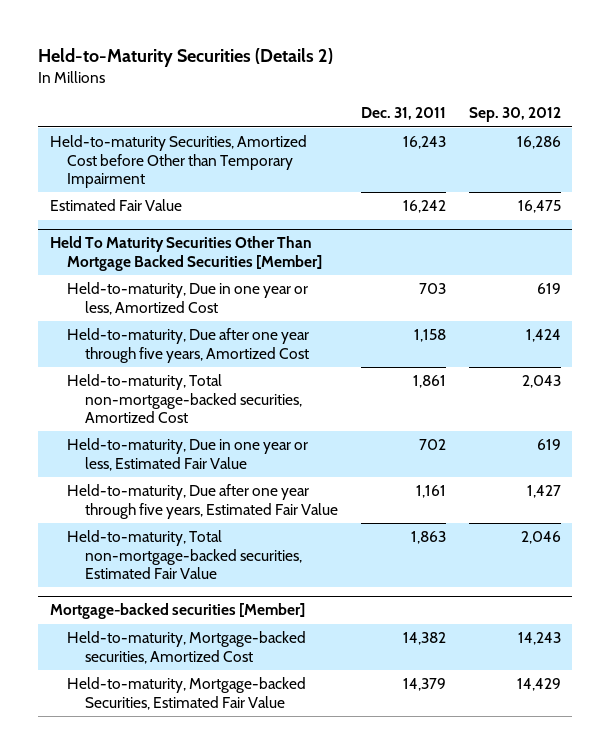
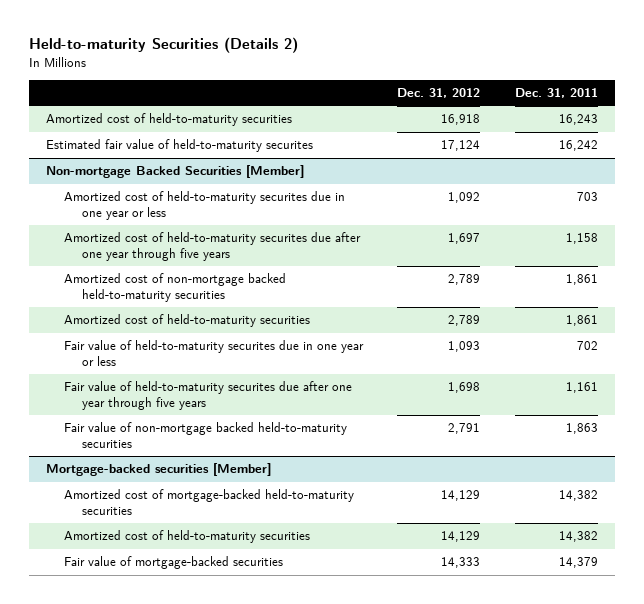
- Held-to-Maturity Securities (Details 2)
+ Held-to-maturity Securities (Details 2)
- | Dec. 31, 2011 | Sep. 30, 2012
+ | Dec. 31, 2012 | Dec. 31, 2011
- Held-to-maturity Securities, Amortized Cost before Other than Temporary Impairment | 16,243 | 16,286
- Estimated Fair Value | 16,242 | 16,475
- Held To Maturity Securities Other Than Mortgage Backed Securities [Member]
- Held-to-maturity, Due in one year or less, Amortized Cost | 703 | 619
- Held-to-maturity, Due after one year through five years, Amortized Cost | 1,158 | 1,424
- Held-to-maturity, Total non-mortgage-backed securities, Amortized Cost | 1,861 | 2,043
- Held-to-maturity, Due in one year or less, Estimated Fair Value | 702 | 619
- Held-to-maturity, Due after one year through five years, Estimated Fair Value | 1,161 | 1,427
- Held-to-maturity, Total non-mortgage-backed securities, Estimated Fair Value | 1,863 | 2,046
+ Amortized cost of held-to-maturity securities | 16,918 | 16,243
+ Estimated fair value of held-to-maturity securites | 17,124 | 16,242
+ Non-mortgage Backed Securities [Member]
+ Amortized cost of held-to-maturity securites due in one year or less | 1,092 | 703
+ Amortized cost of held-to-maturity securites due after one year through five years | 1,697 | 1,158
+ Amortized cost of non-mortgage backed held-to-maturity securities | 2,789 | 1,861
+ Amortized cost of held-to-maturity securities | 2,789 | 1,861
+ Fair value of held-to-maturity securites due in one year or less | 1,093 | 702
+ Fair value of held-to-maturity securites due after one year through five years | 1,698 | 1,161
+ Fair value of non-mortgage backed held-to-maturity securities | 2,791 | 1,863
@ Mortgage-backed securities [Member]
- Held-to-maturity, Mortgage-backed securities, Amortized Cost | 14,382 | 14,243
- Held-to-maturity, Mortgage-backed Securities, Estimated Fair Value | 14,379 | 14,429
+ Amortized cost of mortgage-backed held-to-maturity securities | 14,129 | 14,382
+ Amortized cost of held-to-maturity securities | 14,129 | 14,382
+ Fair value of mortgage-backed securities | 14,333 | 14,379

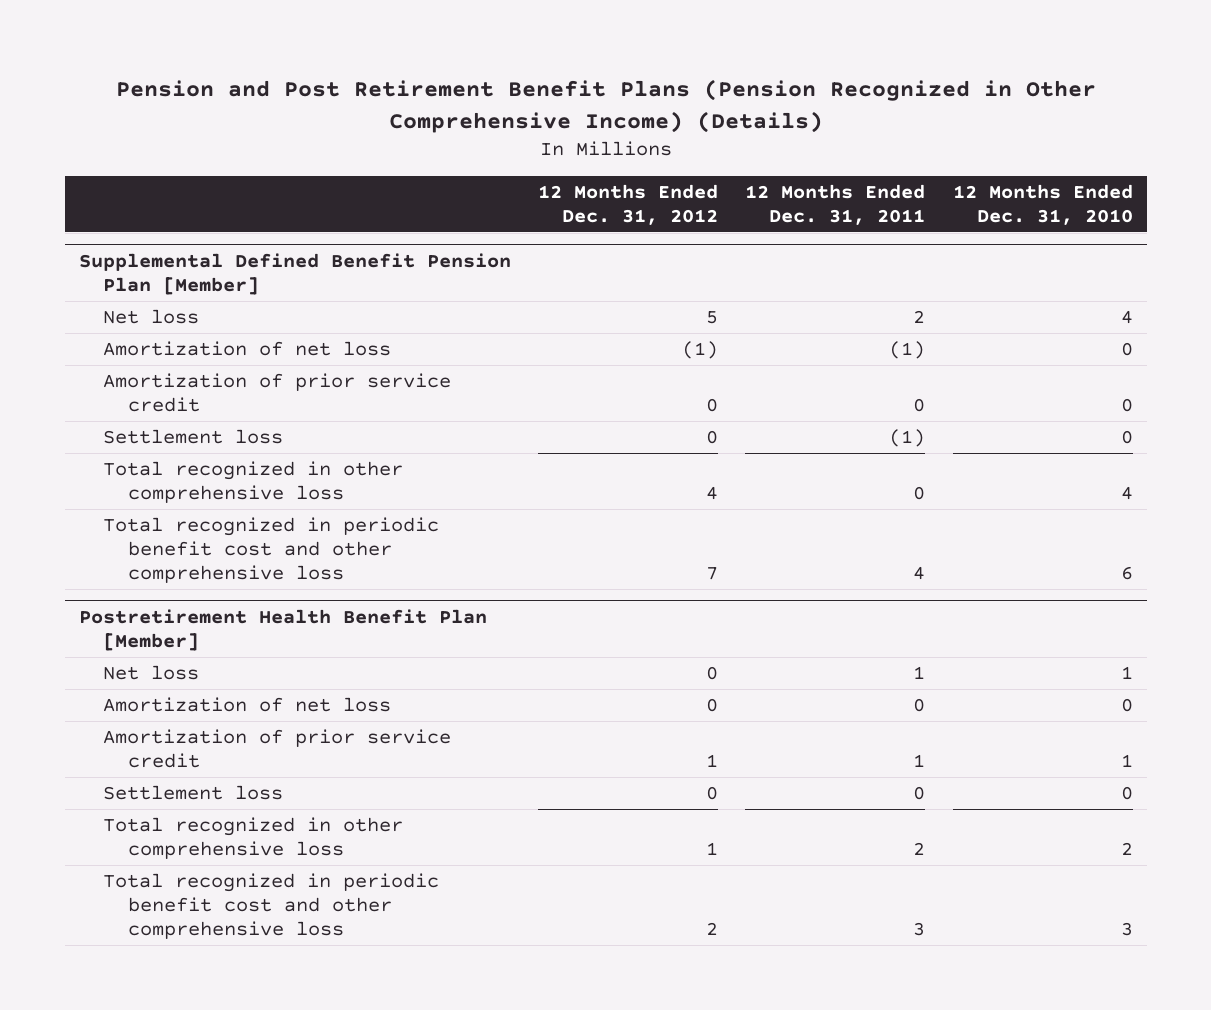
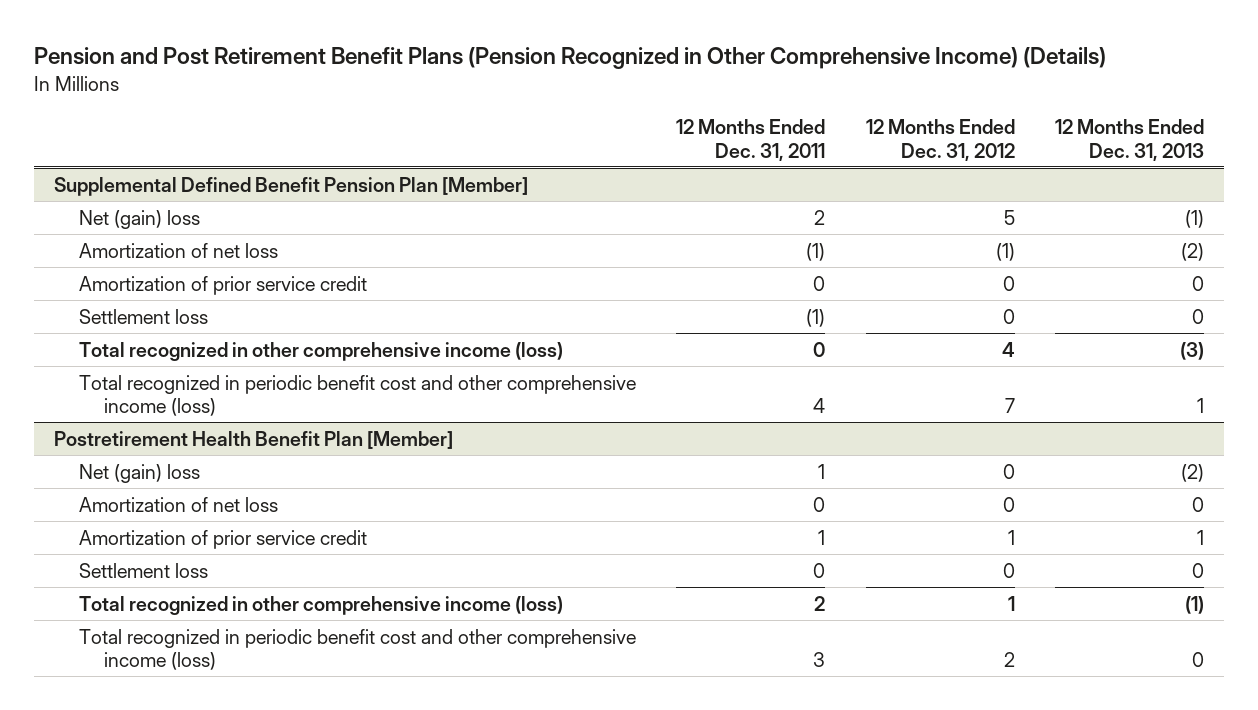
- | 12 Months Ended Dec. 31, 2012 | 12 Months Ended Dec. 31, 2011 | 12 Months Ended Dec. 31, 2010
+ | 12 Months Ended Dec. 31, 2011 | 12 Months Ended Dec. 31, 2012 | 12 Months Ended Dec. 31, 2013
@ Supplemental Defined Benefit Pension Plan [Member]
- Net loss | 5 | 2 | 4
+ Net (gain) loss | 2 | 5 | (1)
- Total recognized in other comprehensive loss | 4 | 0 | 4
- Total recognized in periodic benefit cost and other comprehensive loss | 7 | 4 | 6
+ Total recognized in other comprehensive income (loss) | 0 | 4 | (3)
+ Total recognized in periodic benefit cost and other comprehensive income (loss) | 4 | 7 | 1
@ Postretirement Health Benefit Plan [Member]
- Net loss | 0 | 1 | 1
+ Net (gain) loss | 1 | 0 | (2)
- Total recognized in other comprehensive loss | 1 | 2 | 2
- Total recognized in periodic benefit cost and other comprehensive loss | 2 | 3 | 3
+ Total recognized in other comprehensive income (loss) | 2 | 1 | (1)
+ Total recognized in periodic benefit cost and other comprehensive income (loss) | 3 | 2 | 0

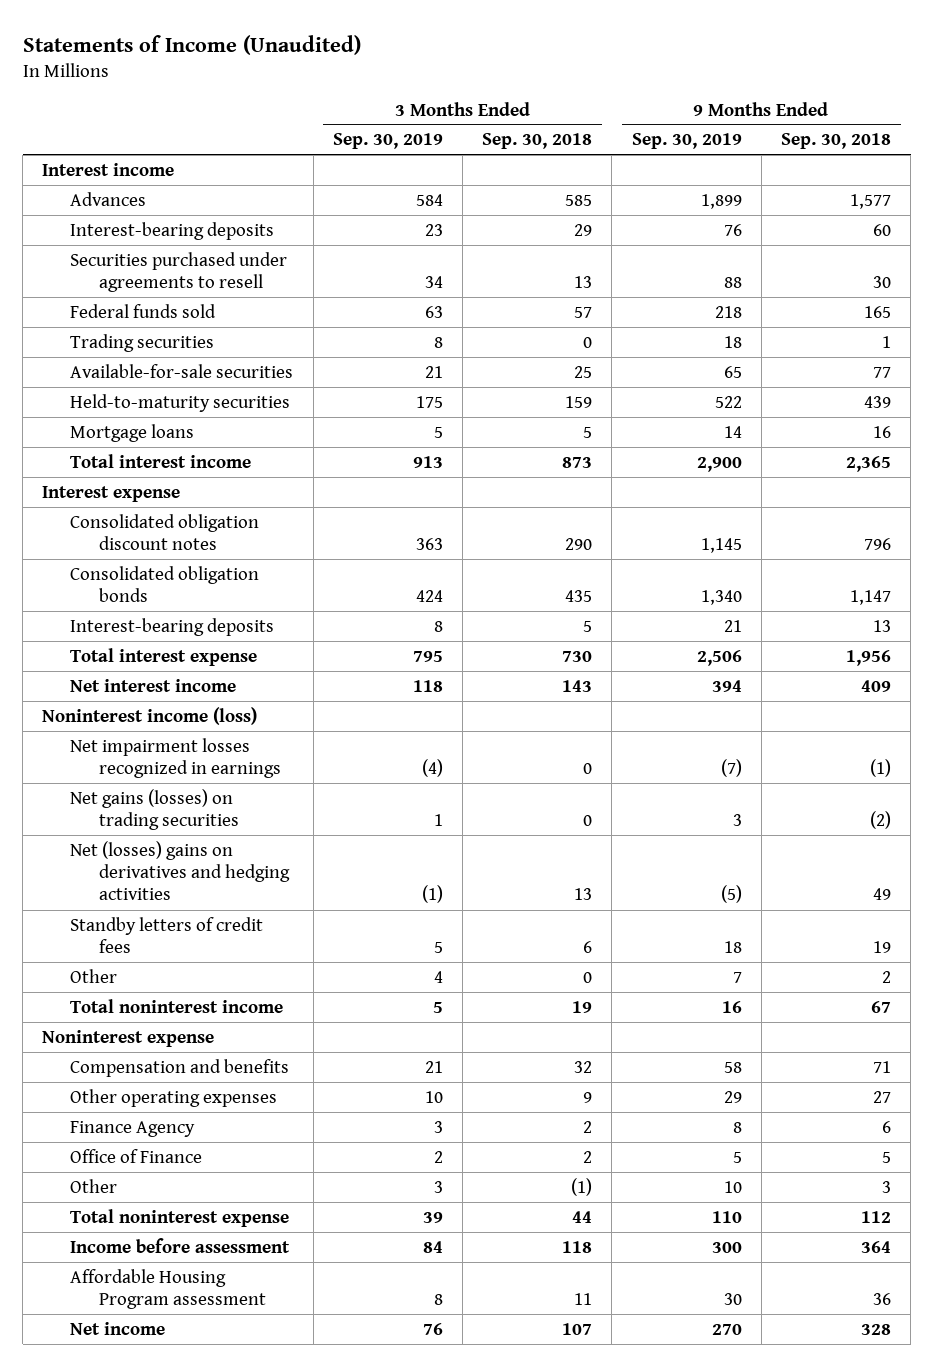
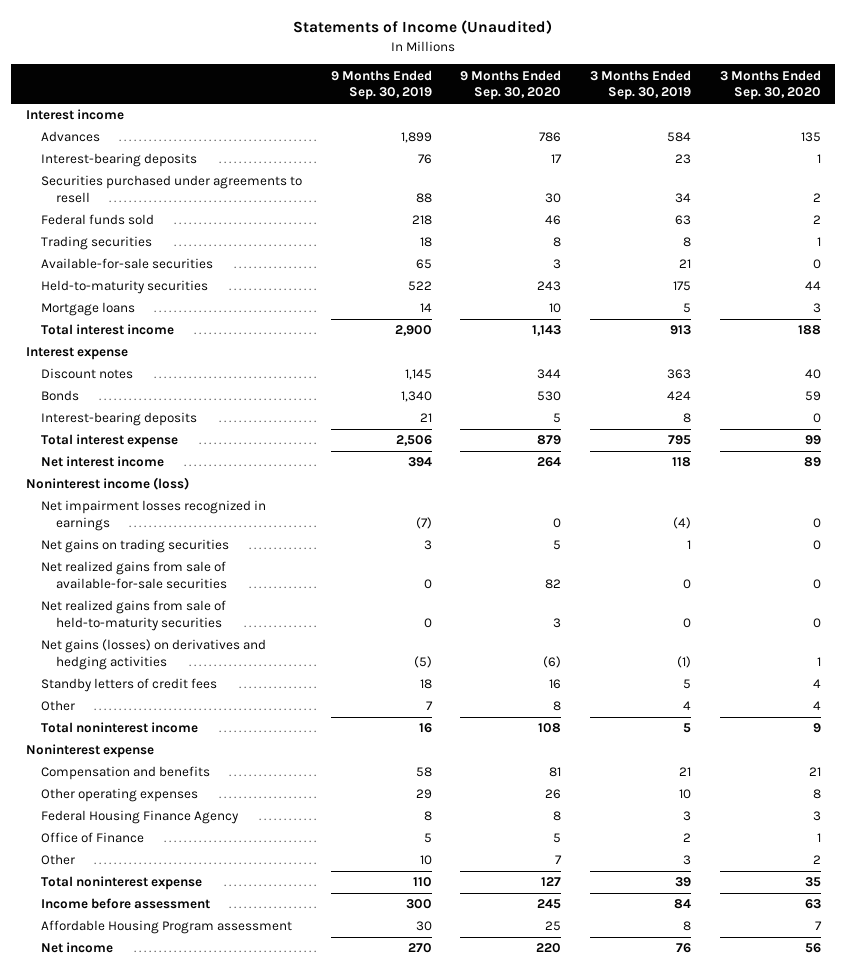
- | 3 Months Ended Sep. 30, 2019 | 3 Months Ended Sep. 30, 2018 | 9 Months Ended Sep. 30, 2019 | 9 Months Ended Sep. 30, 2018
+ | 9 Months Ended Sep. 30, 2019 | 9 Months Ended Sep. 30, 2020 | 3 Months Ended Sep. 30, 2019 | 3 Months Ended Sep. 30, 2020
- Consolidated obligation discount notes | 363 | 290 | 1,145 | 796
- Consolidated obligation bonds | 424 | 435 | 1,340 | 1,147
+ Discount notes | 1,145 | 344 | 363 | 40
+ Bonds | 1,340 | 530 | 424 | 59
- Net gains (losses) on trading securities | 1 | 0 | 3 | (2)
- Net (losses) gains on derivatives and hedging activities | (1) | 13 | (5) | 49
+ Net gains on trading securities | 3 | 5 | 1 | 0
+ Net realized gains from sale of available-for-sale securities | 0 | 82 | 0 | 0
+ Net realized gains from sale of held-to-maturity securities | 0 | 3 | 0 | 0
+ Net gains (losses) on derivatives and hedging activities | (5) | (6) | (1) | 1
- Finance Agency | 3 | 2 | 8 | 6
+ Federal Housing Finance Agency | 8 | 8 | 3 | 3

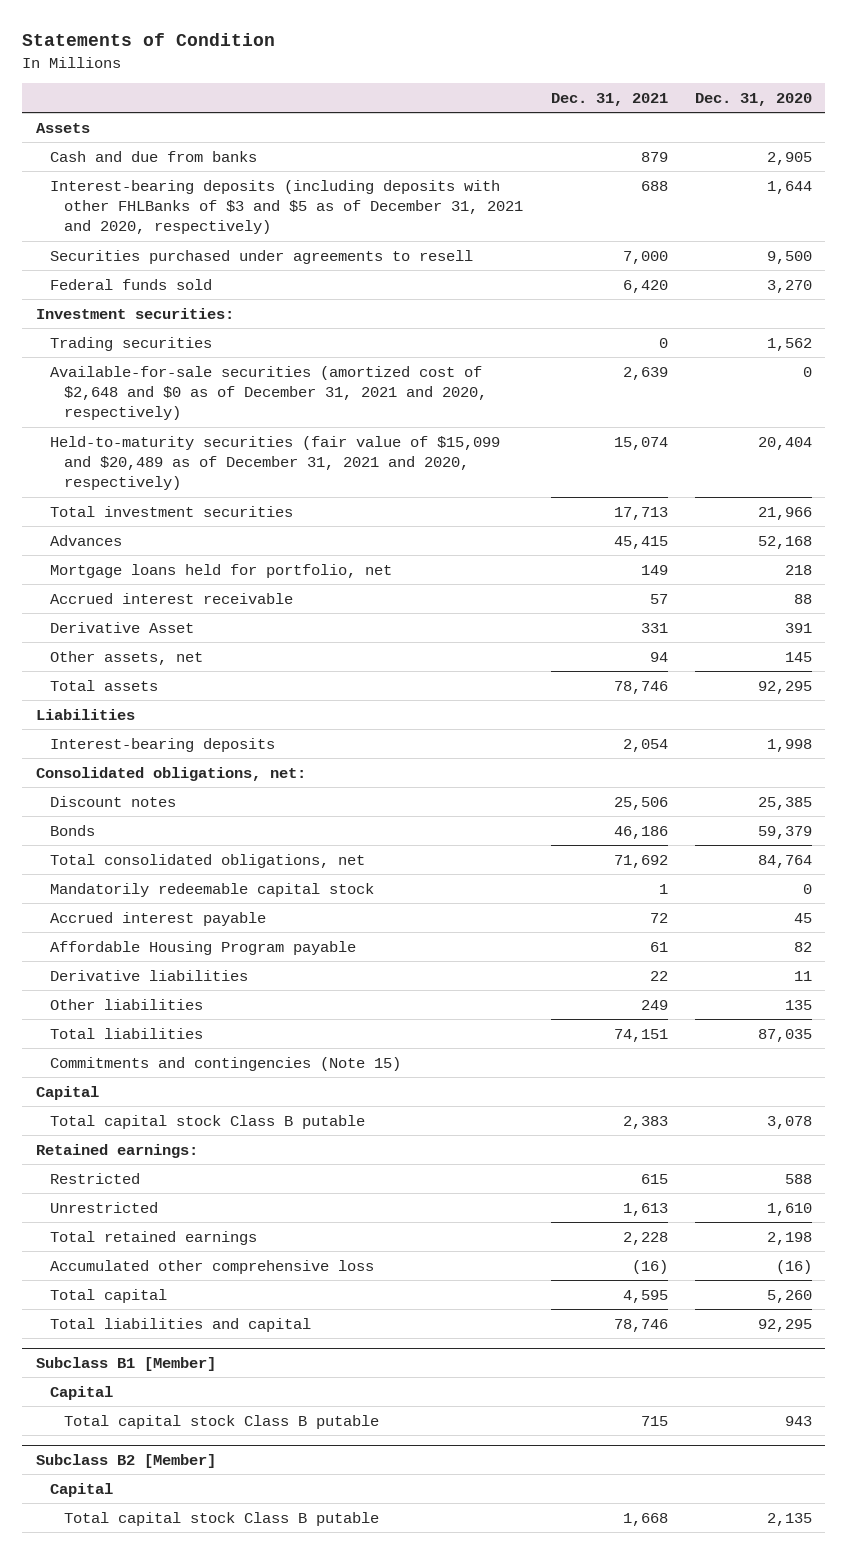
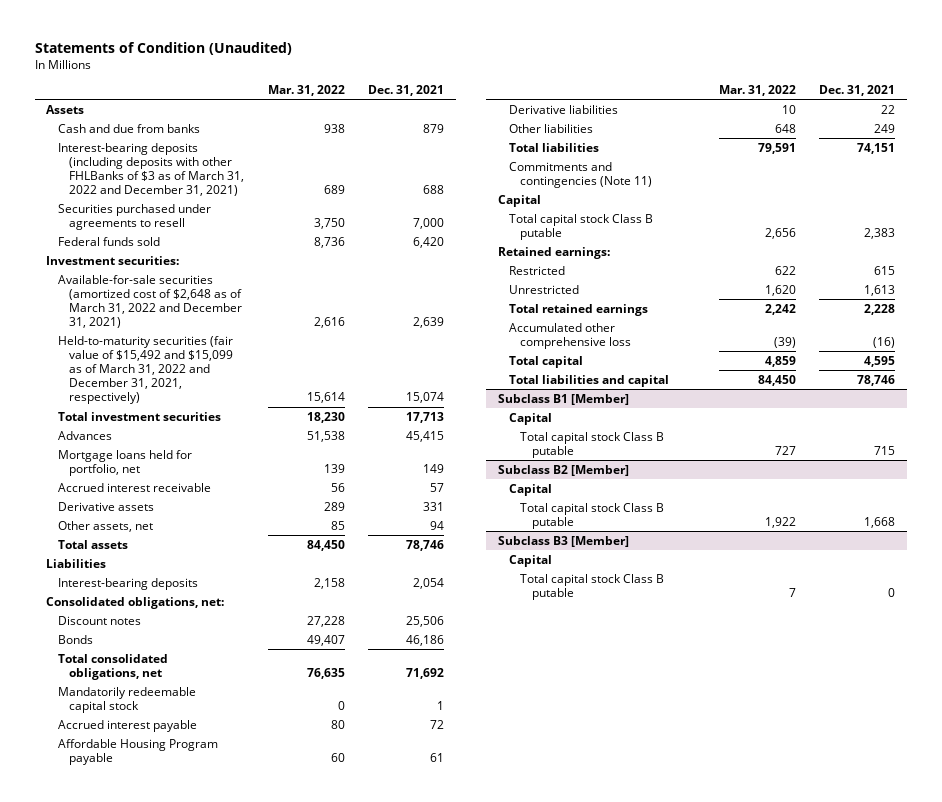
- Statements of Condition
+ Statements of Condition (Unaudited)
- | Dec. 31, 2021 | Dec. 31, 2020
+ | Mar. 31, 2022 | Dec. 31, 2021
- Interest-bearing deposits (including deposits with other FHLBanks of $3 and $5 as of December 31, 2021 and 2020, respectively) | 688 | 1,644
+ Interest-bearing deposits (including deposits with other FHLBanks of $3 as of March 31, 2022 and December 31, 2021) | 689 | 688
- Trading securities | 0 | 1,562
- Available-for-sale securities (amortized cost of $2,648 and $0 as of December 31, 2021 and 2020, respectively) | 2,639 | 0
- Held-to-maturity securities (fair value of $15,099 and $20,489 as of December 31, 2021 and 2020, respectively) | 15,074 | 20,404
+ Available-for-sale securities (amortized cost of $2,648 as of March 31, 2022 and December 31, 2021) | 2,616 | 2,639
+ Held-to-maturity securities (fair value of $15,492 and $15,099 as of March 31, 2022 and December 31, 2021, respectively) | 15,614 | 15,074
- Derivative Asset | 331 | 391
+ Derivative assets | 289 | 331
- Commitments and contingencies (Note 15)
+ Commitments and contingencies (Note 11)
+ Subclass B3 [Member]
+ Capital
+ Total capital stock Class B putable | 7 | 0

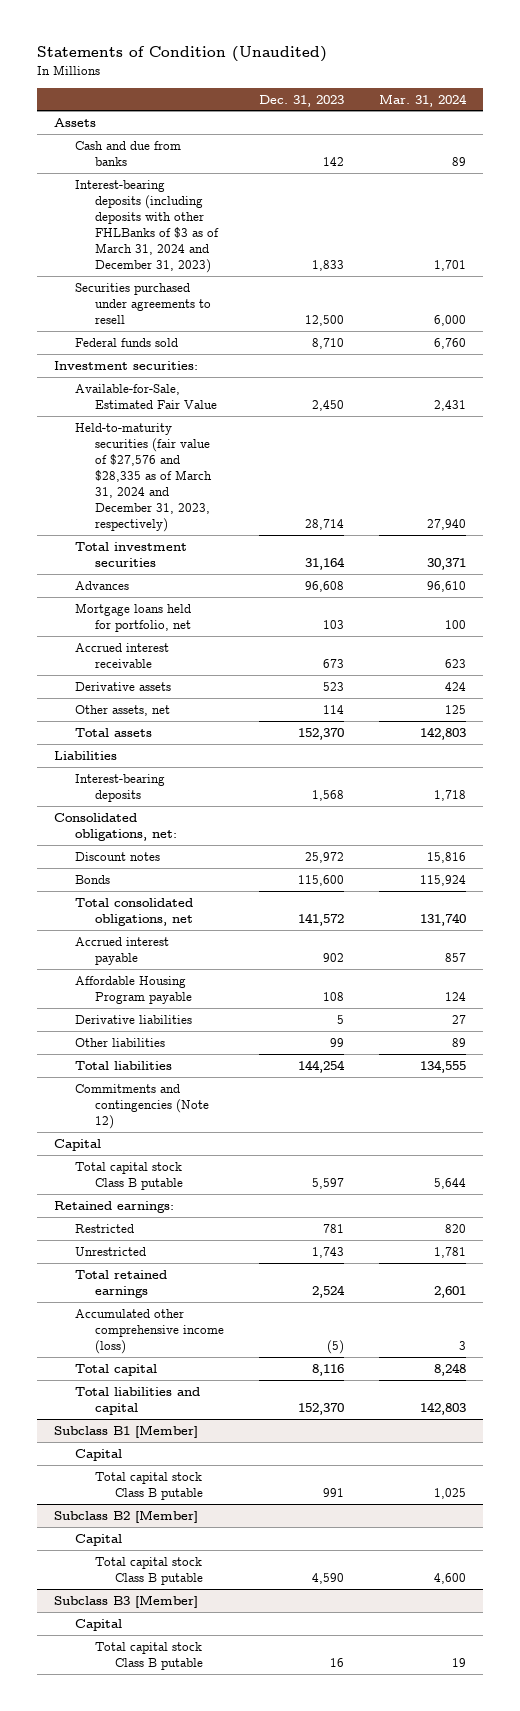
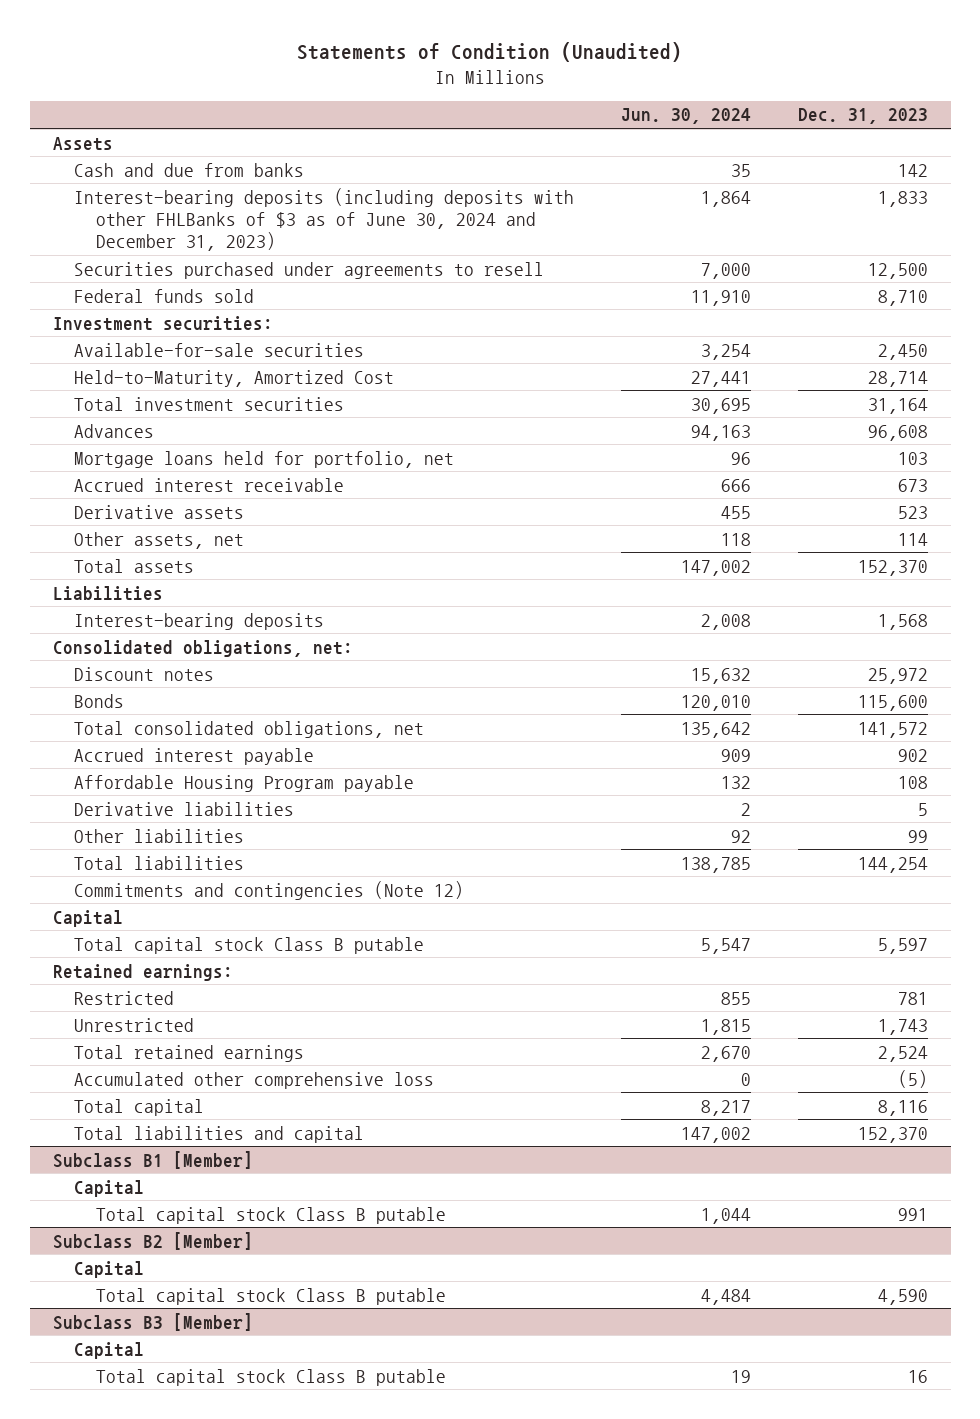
- | Dec. 31, 2023 | Mar. 31, 2024
+ | Jun. 30, 2024 | Dec. 31, 2023
- Interest-bearing deposits (including deposits with other FHLBanks of $3 as of March 31, 2024 and December 31, 2023) | 1,833 | 1,701
+ Interest-bearing deposits (including deposits with other FHLBanks of $3 as of June 30, 2024 and December 31, 2023) | 1,864 | 1,833
- Available-for-Sale, Estimated Fair Value | 2,450 | 2,431
- Held-to-maturity securities (fair value of $27,576 and $28,335 as of March 31, 2024 and December 31, 2023, respectively) | 28,714 | 27,940
+ Available-for-sale securities | 3,254 | 2,450
+ Held-to-Maturity, Amortized Cost | 27,441 | 28,714
- Accumulated other comprehensive income (loss) | (5) | 3
+ Accumulated other comprehensive loss | 0 | (5)

